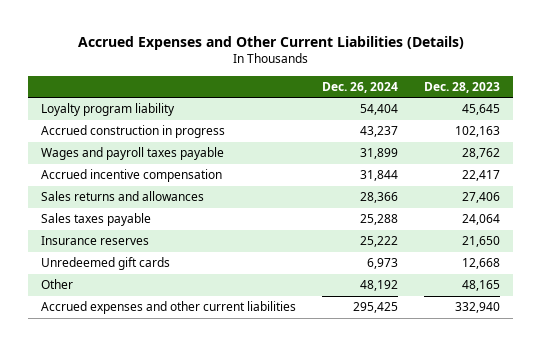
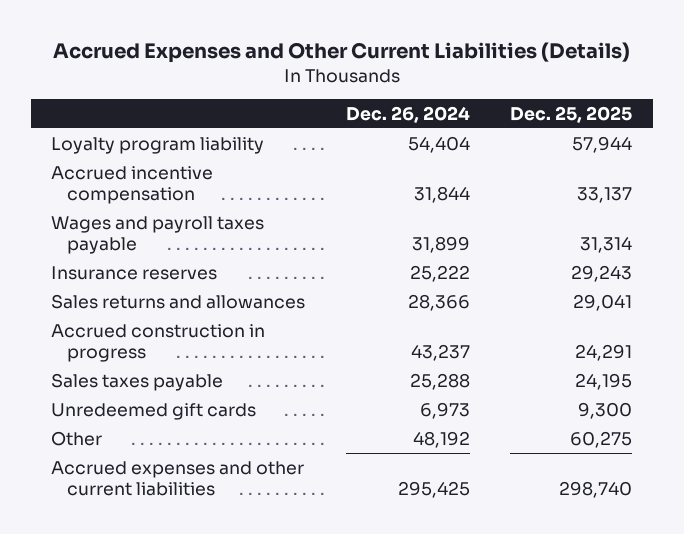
- | Dec. 26, 2024 | Dec. 28, 2023
+ | Dec. 26, 2024 | Dec. 25, 2025
moved down: Wages and payroll taxes payable | 31,899 | 31,314
moved up: Insurance reserves | 25,222 | 29,243
moved down: Accrued construction in progress | 43,237 | 24,291

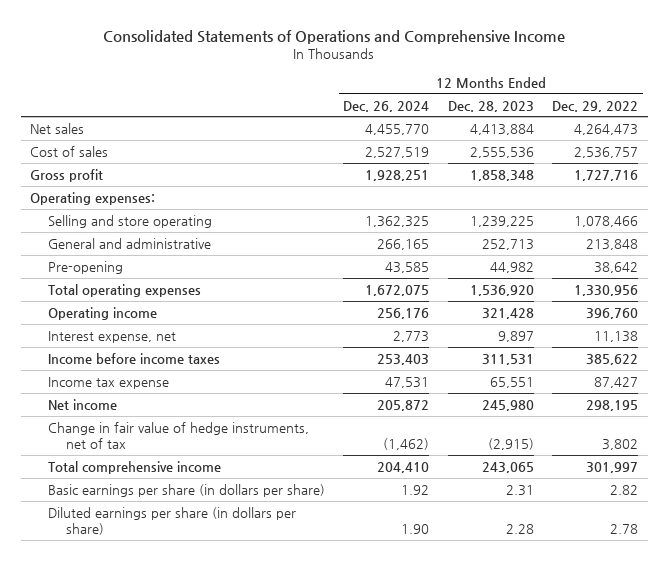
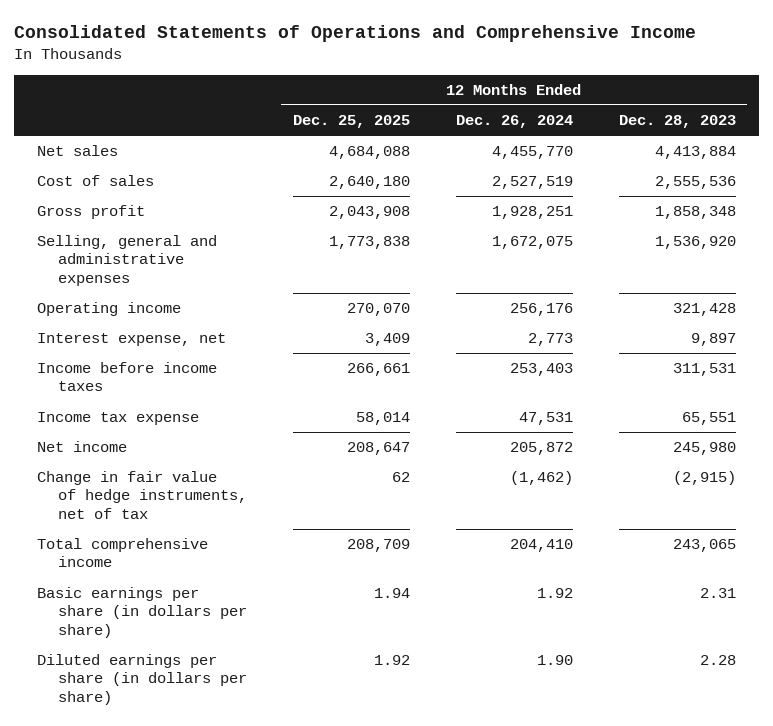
- | 12 Months Ended Dec. 26, 2024 | 12 Months Ended Dec. 28, 2023 | 12 Months Ended Dec. 29, 2022
+ | 12 Months Ended Dec. 25, 2025 | 12 Months Ended Dec. 26, 2024 | 12 Months Ended Dec. 28, 2023
- Operating expenses:
- Selling and store operating | 1,362,325 | 1,239,225 | 1,078,466
- General and administrative | 266,165 | 252,713 | 213,848
- Pre-opening | 43,585 | 44,982 | 38,642
- Total operating expenses | 1,672,075 | 1,536,920 | 1,330,956
+ Selling, general and administrative expenses | 1,773,838 | 1,672,075 | 1,536,920

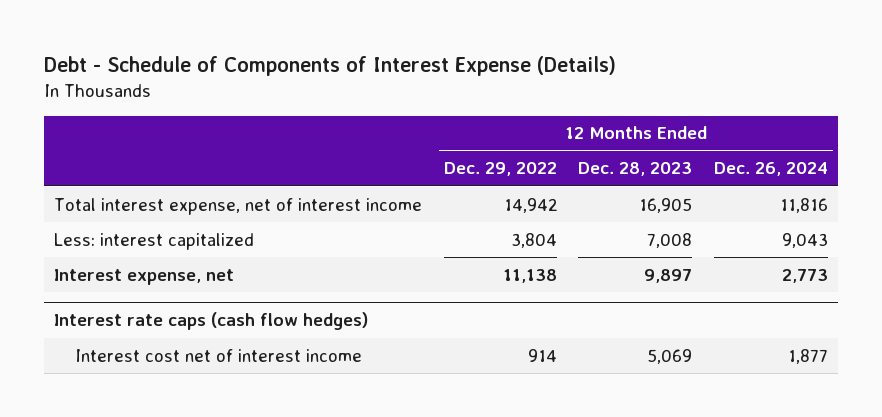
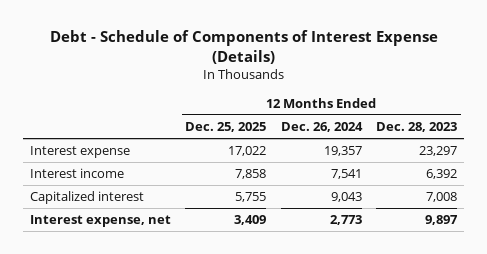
- | 12 Months Ended Dec. 29, 2022 | 12 Months Ended Dec. 28, 2023 | 12 Months Ended Dec. 26, 2024
+ | 12 Months Ended Dec. 25, 2025 | 12 Months Ended Dec. 26, 2024 | 12 Months Ended Dec. 28, 2023
- Total interest expense, net of interest income | 14,942 | 16,905 | 11,816
- Less: interest capitalized | 3,804 | 7,008 | 9,043
+ Interest expense | 17,022 | 19,357 | 23,297
+ Interest income | 7,858 | 7,541 | 6,392
+ Capitalized interest | 5,755 | 9,043 | 7,008
- Interest rate caps (cash flow hedges)
- Interest cost net of interest income | 914 | 5,069 | 1,877

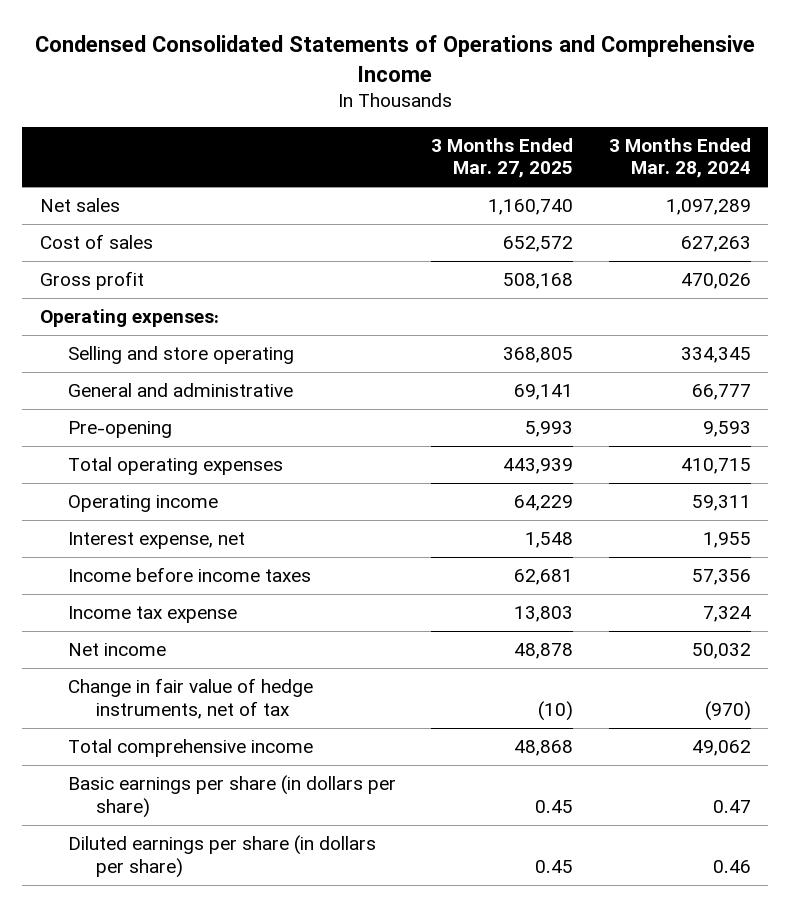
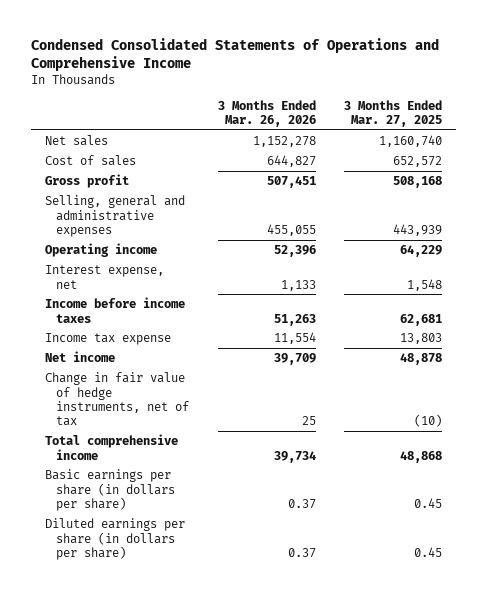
- | 3 Months Ended Mar. 27, 2025 | 3 Months Ended Mar. 28, 2024
+ | 3 Months Ended Mar. 26, 2026 | 3 Months Ended Mar. 27, 2025
- Operating expenses:
- Selling and store operating | 368,805 | 334,345
- General and administrative | 69,141 | 66,777
- Pre-opening | 5,993 | 9,593
- Total operating expenses | 443,939 | 410,715
+ Selling, general and administrative expenses | 455,055 | 443,939

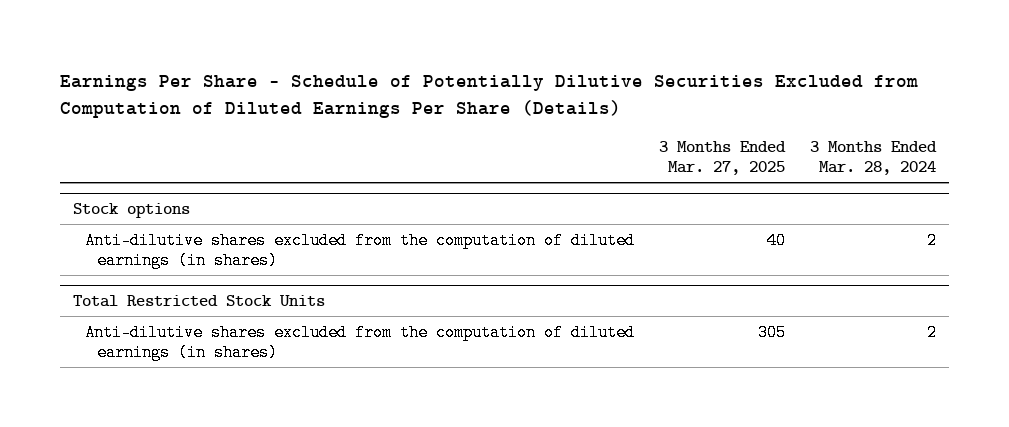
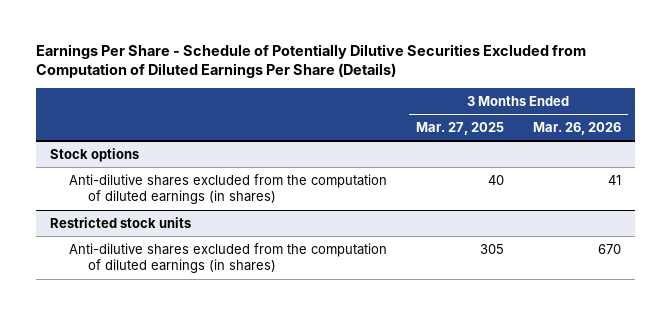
- | 3 Months Ended Mar. 27, 2025 | 3 Months Ended Mar. 28, 2024
+ | 3 Months Ended Mar. 27, 2025 | 3 Months Ended Mar. 26, 2026
- Total Restricted Stock Units
+ Restricted stock units

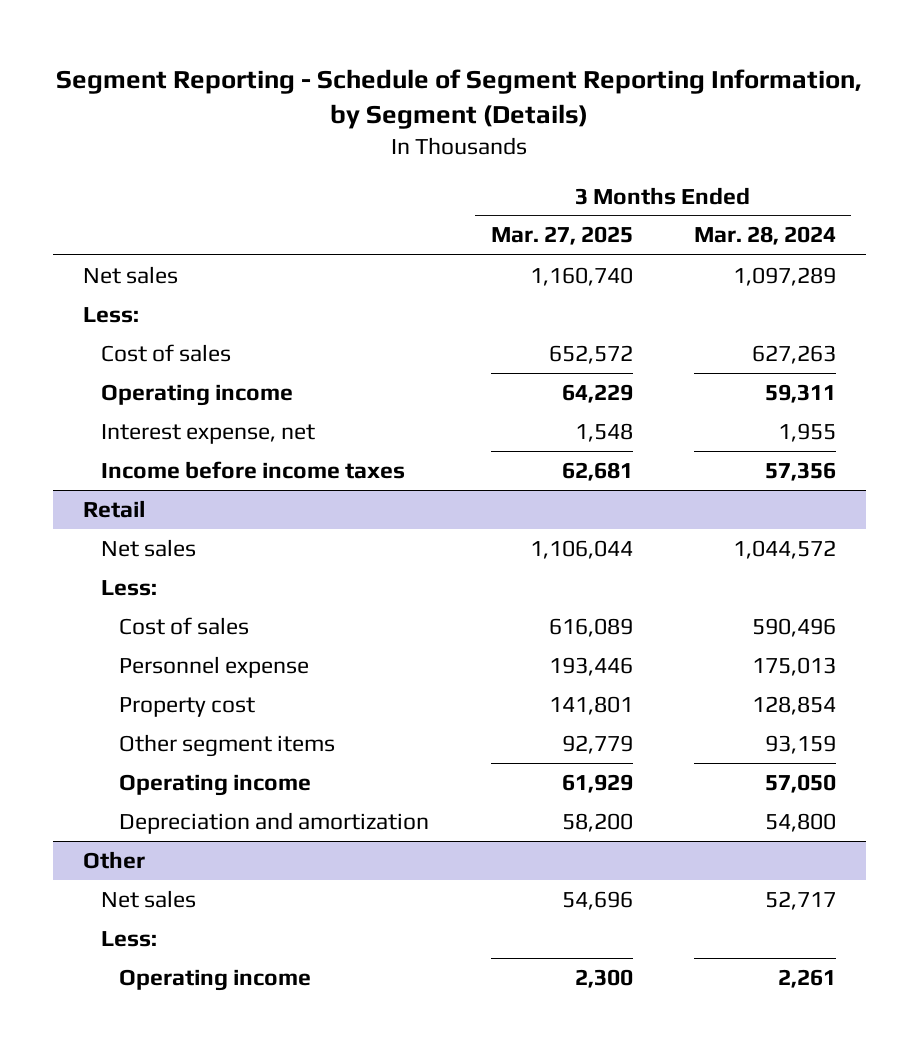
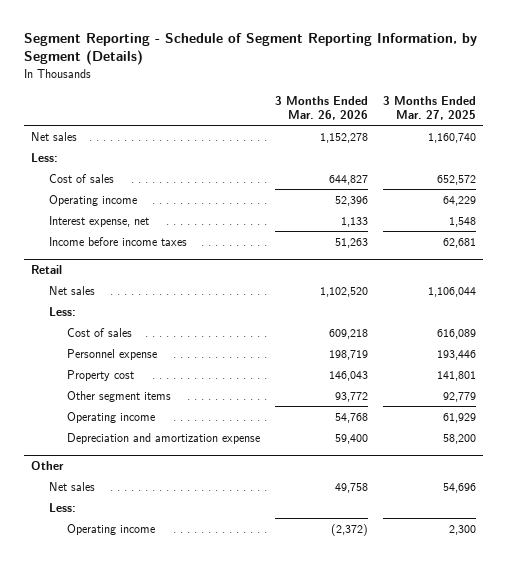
- | 3 Months Ended Mar. 27, 2025 | 3 Months Ended Mar. 28, 2024
+ | 3 Months Ended Mar. 26, 2026 | 3 Months Ended Mar. 27, 2025
@ Retail
- Depreciation and amortization | 58,200 | 54,800
+ Depreciation and amortization expense | 59,400 | 58,200

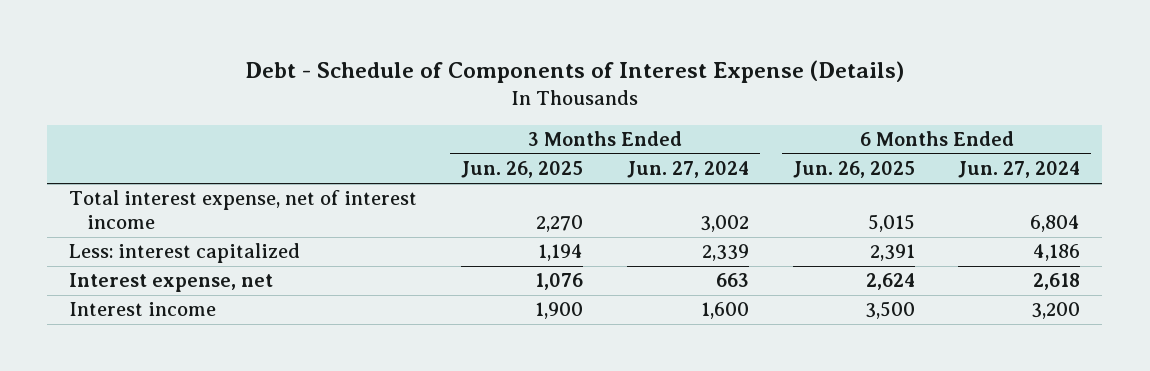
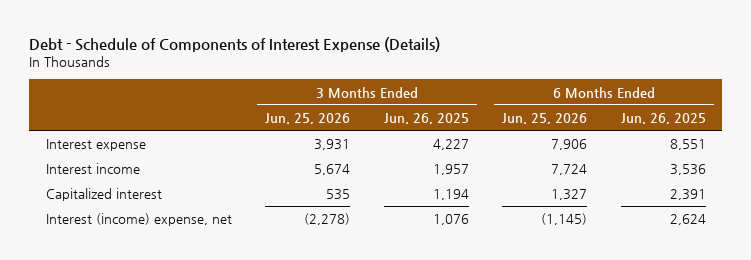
- | 3 Months Ended Jun. 26, 2025 | 3 Months Ended Jun. 27, 2024 | 6 Months Ended Jun. 26, 2025 | 6 Months Ended Jun. 27, 2024
+ | 3 Months Ended Jun. 25, 2026 | 3 Months Ended Jun. 26, 2025 | 6 Months Ended Jun. 25, 2026 | 6 Months Ended Jun. 26, 2025
- Total interest expense, net of interest income | 2,270 | 3,002 | 5,015 | 6,804
- Less: interest capitalized | 1,194 | 2,339 | 2,391 | 4,186
- Interest expense, net | 1,076 | 663 | 2,624 | 2,618
- Interest income | 1,900 | 1,600 | 3,500 | 3,200
+ Interest expense | 3,931 | 4,227 | 7,906 | 8,551
+ Interest income | 5,674 | 1,957 | 7,724 | 3,536
+ Capitalized interest | 535 | 1,194 | 1,327 | 2,391
+ Interest (income) expense, net | (2,278) | 1,076 | (1,145) | 2,624

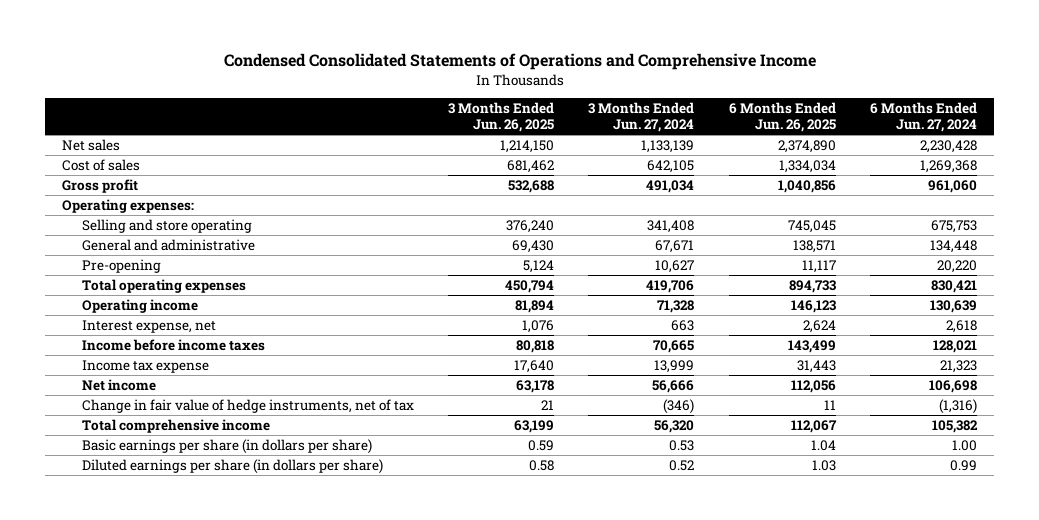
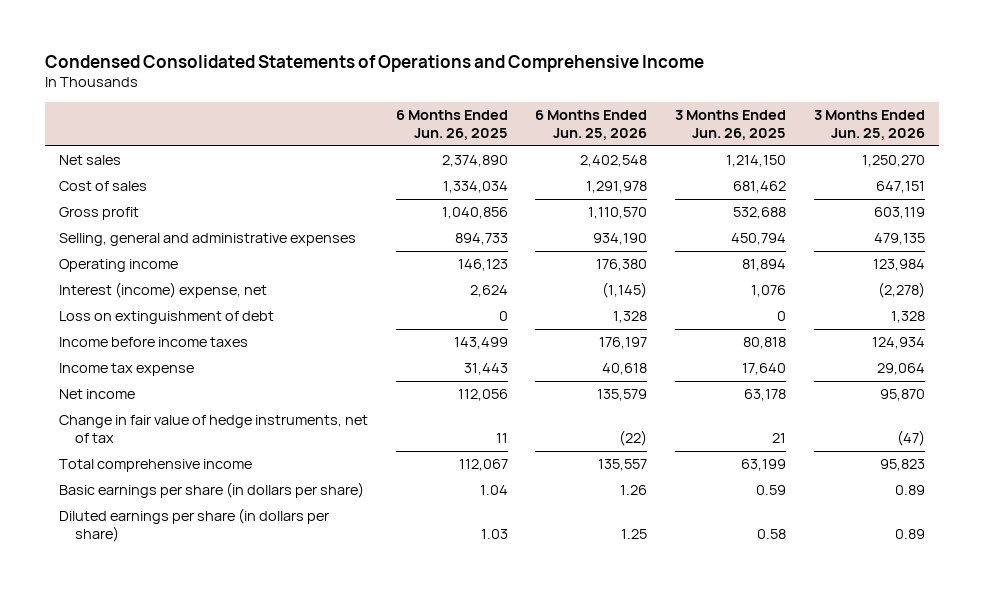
- | 3 Months Ended Jun. 26, 2025 | 3 Months Ended Jun. 27, 2024 | 6 Months Ended Jun. 26, 2025 | 6 Months Ended Jun. 27, 2024
+ | 6 Months Ended Jun. 26, 2025 | 6 Months Ended Jun. 25, 2026 | 3 Months Ended Jun. 26, 2025 | 3 Months Ended Jun. 25, 2026
- Operating expenses:
- Selling and store operating | 376,240 | 341,408 | 745,045 | 675,753
- General and administrative | 69,430 | 67,671 | 138,571 | 134,448
- Pre-opening | 5,124 | 10,627 | 11,117 | 20,220
- Total operating expenses | 450,794 | 419,706 | 894,733 | 830,421
+ Selling, general and administrative expenses | 894,733 | 934,190 | 450,794 | 479,135
- Interest expense, net | 1,076 | 663 | 2,624 | 2,618
+ Interest (income) expense, net | 2,624 | (1,145) | 1,076 | (2,278)
+ Loss on extinguishment of debt | 0 | 1,328 | 0 | 1,328

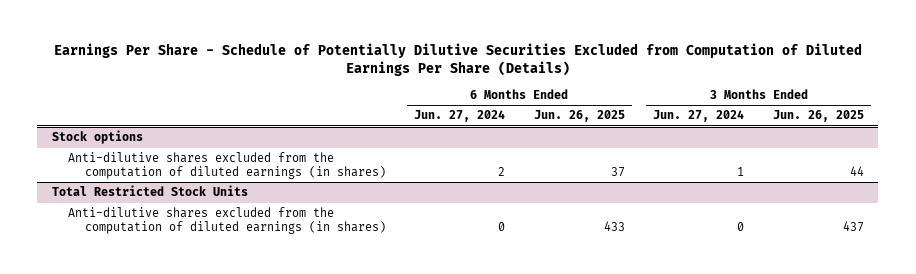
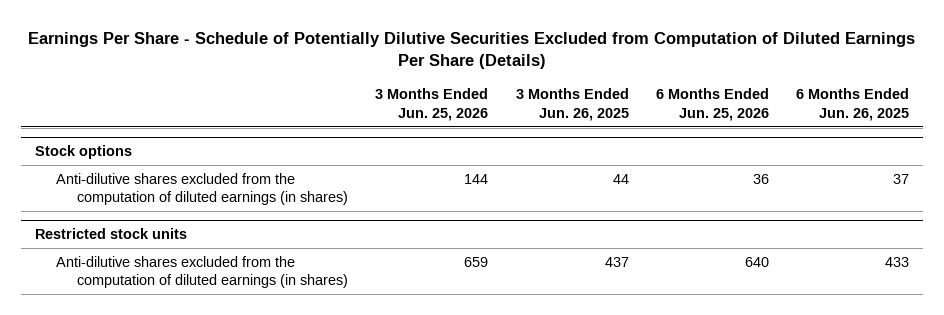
- | 6 Months Ended Jun. 27, 2024 | 6 Months Ended Jun. 26, 2025 | 3 Months Ended Jun. 27, 2024 | 3 Months Ended Jun. 26, 2025
+ | 3 Months Ended Jun. 25, 2026 | 3 Months Ended Jun. 26, 2025 | 6 Months Ended Jun. 25, 2026 | 6 Months Ended Jun. 26, 2025
- Total Restricted Stock Units
+ Restricted stock units

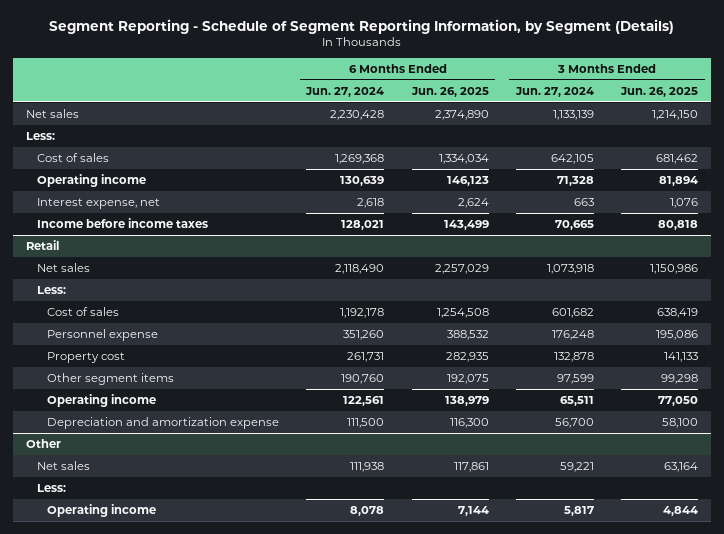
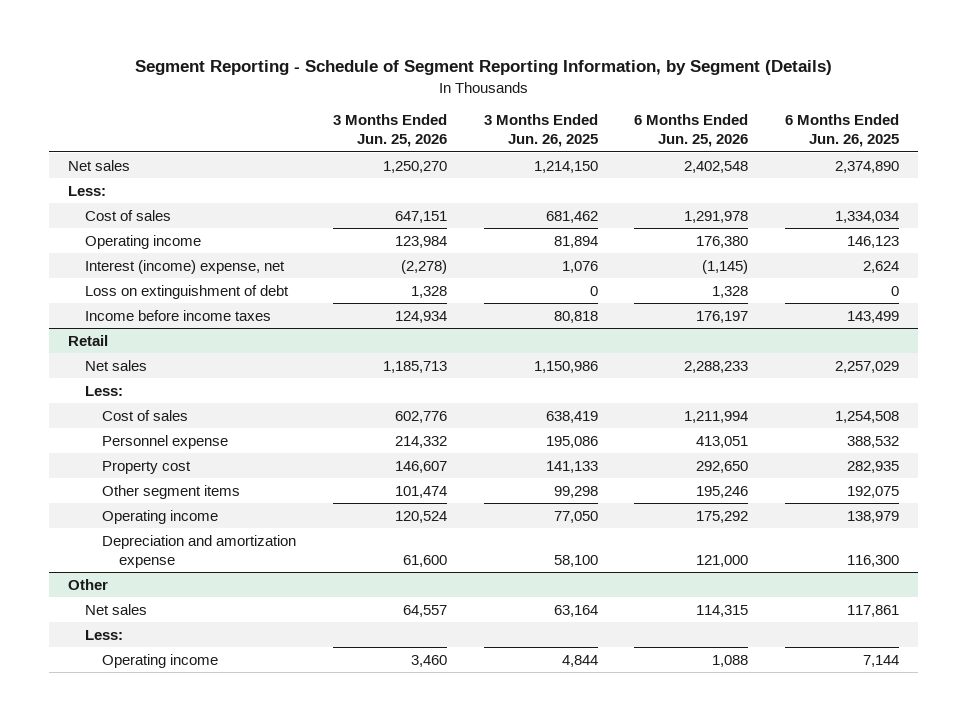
- | 6 Months Ended Jun. 27, 2024 | 6 Months Ended Jun. 26, 2025 | 3 Months Ended Jun. 27, 2024 | 3 Months Ended Jun. 26, 2025
+ | 3 Months Ended Jun. 25, 2026 | 3 Months Ended Jun. 26, 2025 | 6 Months Ended Jun. 25, 2026 | 6 Months Ended Jun. 26, 2025
- Interest expense, net | 2,618 | 2,624 | 663 | 1,076
+ Interest (income) expense, net | (2,278) | 1,076 | (1,145) | 2,624
+ Loss on extinguishment of debt | 1,328 | 0 | 1,328 | 0

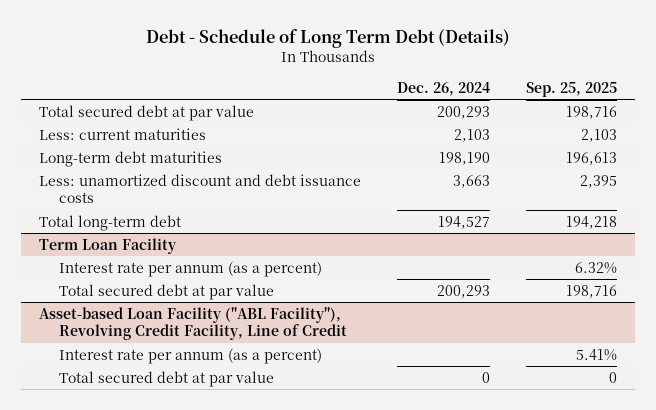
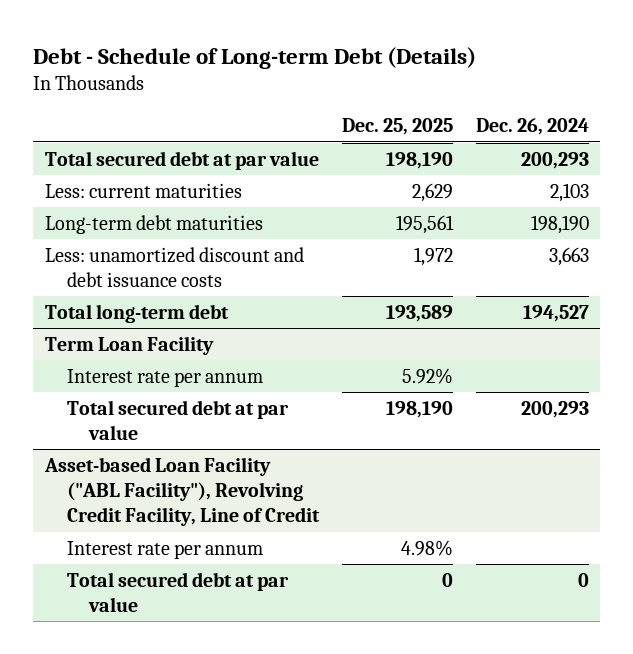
- Debt - Schedule of Long Term Debt (Details)
+ Debt - Schedule of Long-term Debt (Details)
- | Dec. 26, 2024 | Sep. 25, 2025
+ | Dec. 25, 2025 | Dec. 26, 2024
@ Term Loan Facility
- Interest rate per annum (as a percent) | | 6.32%
+ Interest rate per annum | 5.92% |
@ Asset-based Loan Facility ("ABL Facility"), Revolving Credit Facility, Line of Credit
- Interest rate per annum (as a percent) | | 5.41%
+ Interest rate per annum | 4.98% |

